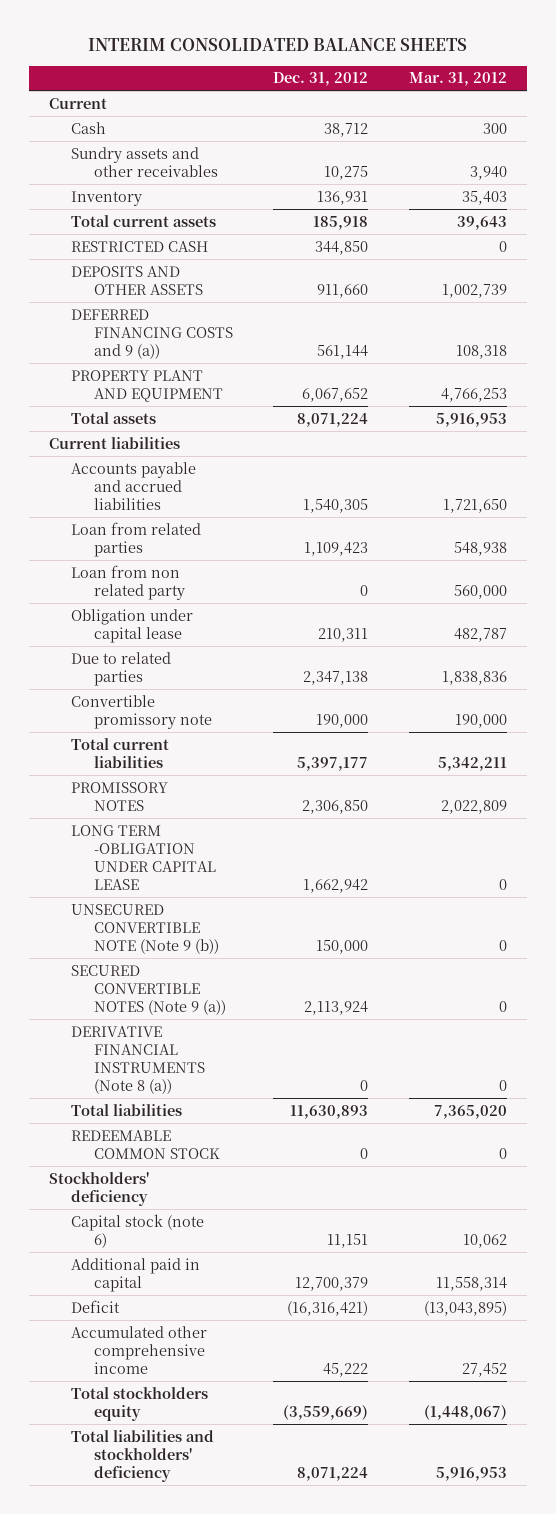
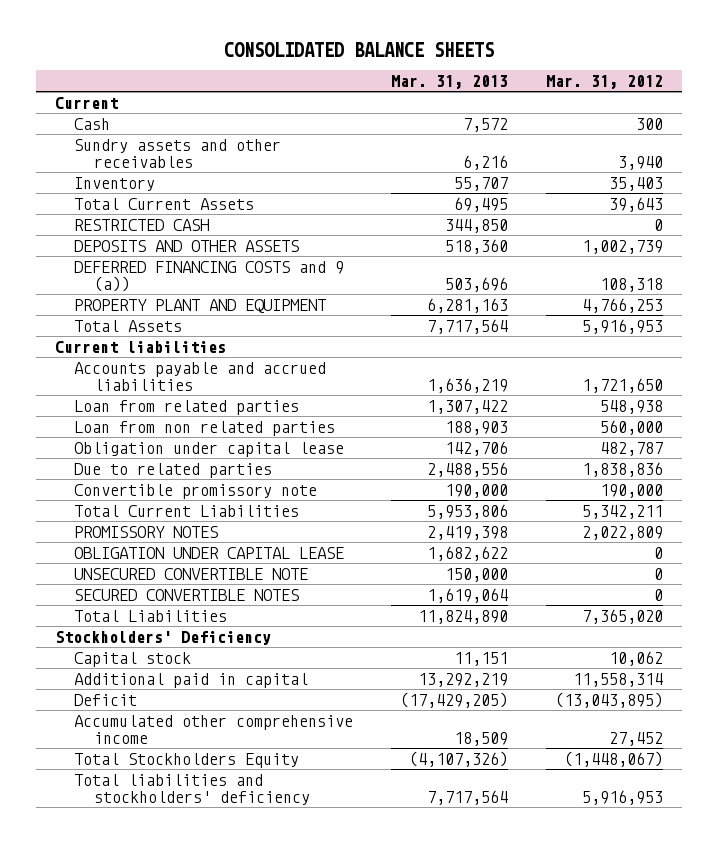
- INTERIM CONSOLIDATED BALANCE SHEETS
+ CONSOLIDATED BALANCE SHEETS
- | Dec. 31, 2012 | Mar. 31, 2012
+ | Mar. 31, 2013 | Mar. 31, 2012
- Total current assets | 185,918 | 39,643
+ Total Current Assets | 69,495 | 39,643
- Total assets | 8,071,224 | 5,916,953
+ Total Assets | 7,717,564 | 5,916,953
- Loan from non related party | 0 | 560,000
+ Loan from non related parties | 188,903 | 560,000
- Total current liabilities | 5,397,177 | 5,342,211
+ Total Current Liabilities | 5,953,806 | 5,342,211
- LONG TERM -OBLIGATION UNDER CAPITAL LEASE | 1,662,942 | 0
- UNSECURED CONVERTIBLE NOTE (Note 9 (b)) | 150,000 | 0
- SECURED CONVERTIBLE NOTES (Note 9 (a)) | 2,113,924 | 0
- DERIVATIVE FINANCIAL INSTRUMENTS (Note 8 (a)) | 0 | 0
- Total liabilities | 11,630,893 | 7,365,020
- REDEEMABLE COMMON STOCK | 0 | 0
- Stockholders' deficiency
- Capital stock (note 6) | 11,151 | 10,062
+ OBLIGATION UNDER CAPITAL LEASE | 1,682,622 | 0
+ UNSECURED CONVERTIBLE NOTE | 150,000 | 0
+ SECURED CONVERTIBLE NOTES | 1,619,064 | 0
+ Total Liabilities | 11,824,890 | 7,365,020
+ Stockholders' Deficiency
+ Capital stock | 11,151 | 10,062
- Total stockholders equity | (3,559,669) | (1,448,067)
+ Total Stockholders Equity | (4,107,326) | (1,448,067)

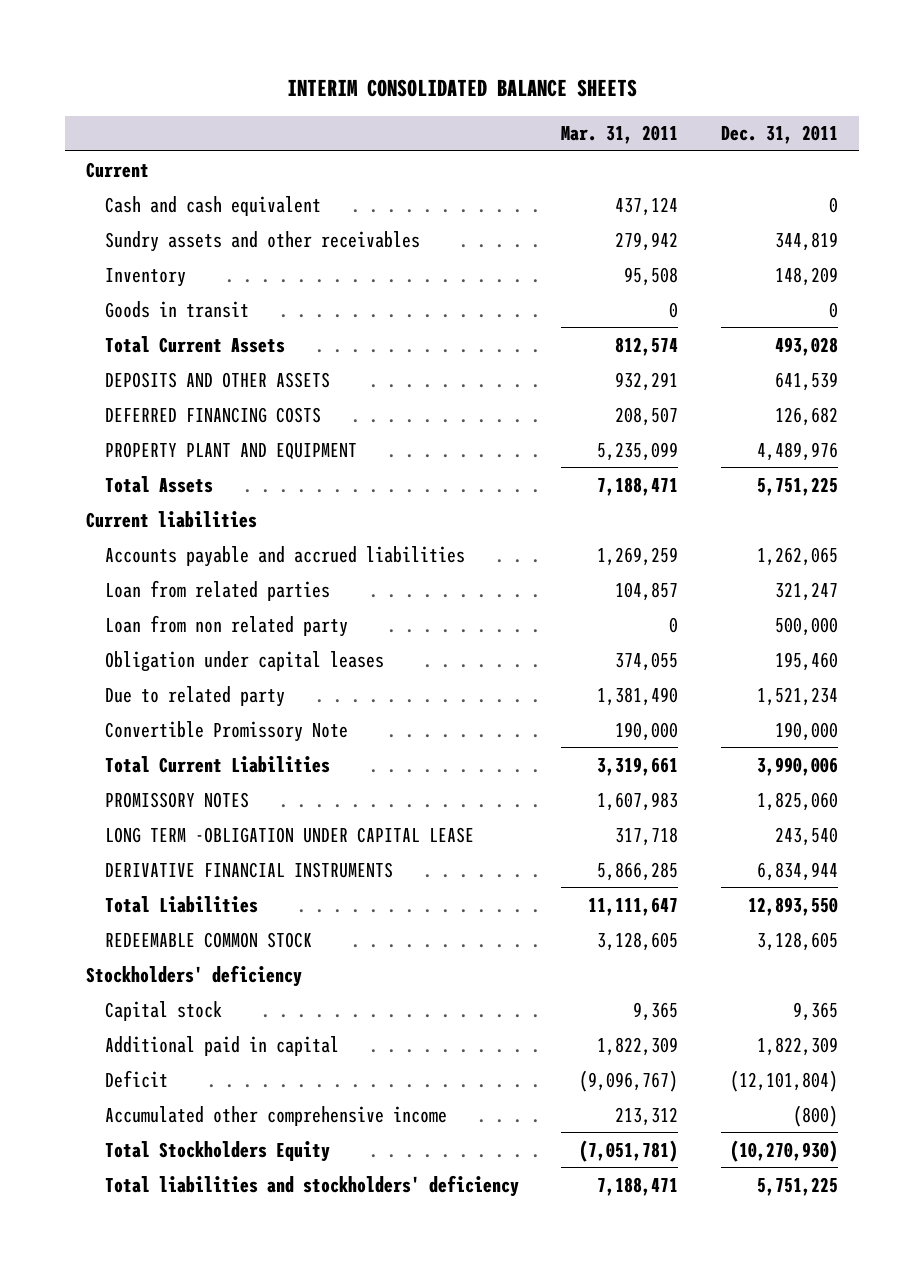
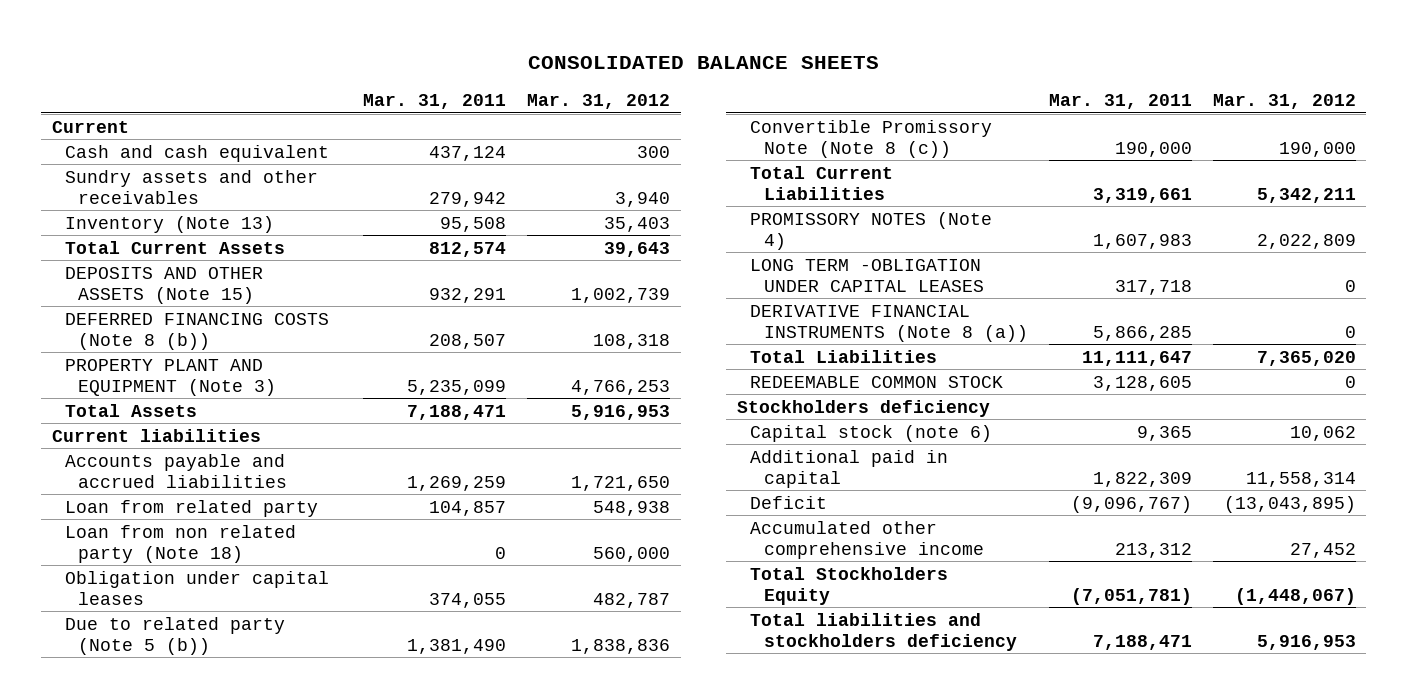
- INTERIM CONSOLIDATED BALANCE SHEETS
+ CONSOLIDATED BALANCE SHEETS
- | Mar. 31, 2011 | Dec. 31, 2011
+ | Mar. 31, 2011 | Mar. 31, 2012
- Inventory | 95,508 | 148,209
- Goods in transit | 0 | 0
+ Inventory (Note 13) | 95,508 | 35,403
- DEPOSITS AND OTHER ASSETS | 932,291 | 641,539
- DEFERRED FINANCING COSTS | 208,507 | 126,682
- PROPERTY PLANT AND EQUIPMENT | 5,235,099 | 4,489,976
+ DEPOSITS AND OTHER ASSETS (Note 15) | 932,291 | 1,002,739
+ DEFERRED FINANCING COSTS (Note 8 (b)) | 208,507 | 108,318
+ PROPERTY PLANT AND EQUIPMENT (Note 3) | 5,235,099 | 4,766,253
- Loan from related parties | 104,857 | 321,247
- Loan from non related party | 0 | 500,000
+ Loan from related party | 104,857 | 548,938
+ Loan from non related party (Note 18) | 0 | 560,000
- Due to related party | 1,381,490 | 1,521,234
- Convertible Promissory Note | 190,000 | 190,000
+ Due to related party (Note 5 (b)) | 1,381,490 | 1,838,836
+ Convertible Promissory Note (Note 8 (c)) | 190,000 | 190,000
- PROMISSORY NOTES | 1,607,983 | 1,825,060
- LONG TERM -OBLIGATION UNDER CAPITAL LEASE | 317,718 | 243,540
- DERIVATIVE FINANCIAL INSTRUMENTS | 5,866,285 | 6,834,944
+ PROMISSORY NOTES (Note 4) | 1,607,983 | 2,022,809
+ LONG TERM -OBLIGATION UNDER CAPITAL LEASES | 317,718 | 0
+ DERIVATIVE FINANCIAL INSTRUMENTS (Note 8 (a)) | 5,866,285 | 0
- Stockholders' deficiency
- Capital stock | 9,365 | 9,365
+ Stockholders deficiency
+ Capital stock (note 6) | 9,365 | 10,062
- Total liabilities and stockholders' deficiency | 7,188,471 | 5,751,225
+ Total liabilities and stockholders deficiency | 7,188,471 | 5,916,953

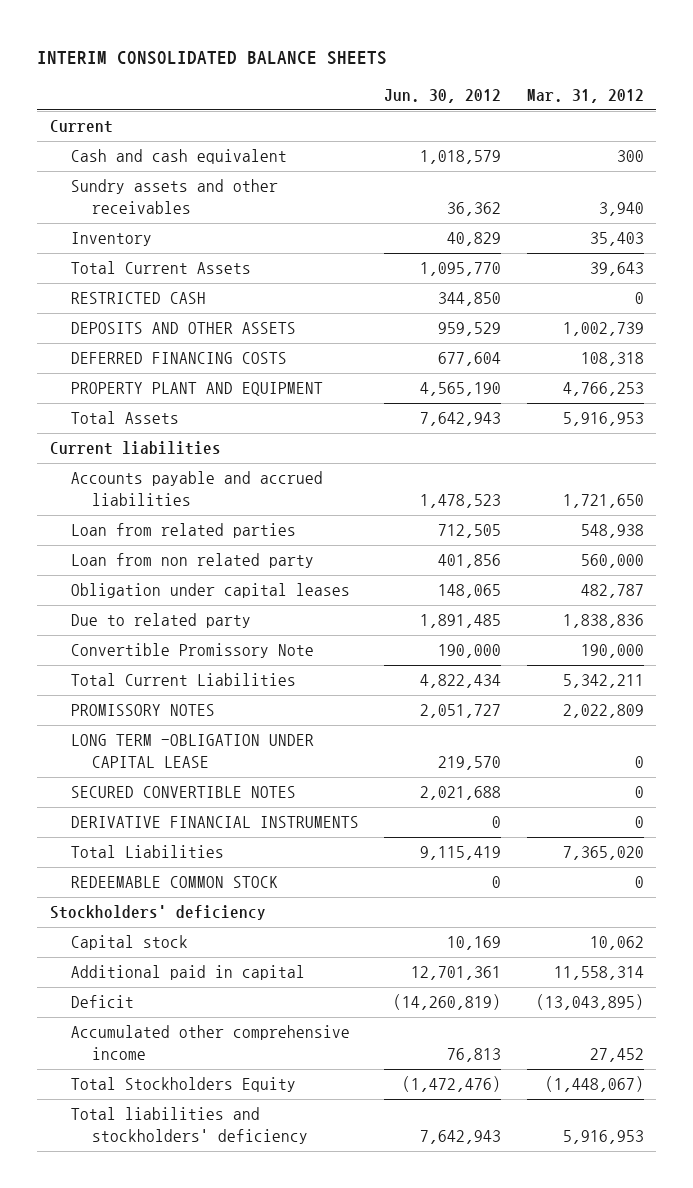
- CONSOLIDATED BALANCE SHEETS
+ INTERIM CONSOLIDATED BALANCE SHEETS
- | Mar. 31, 2011 | Mar. 31, 2012
+ | Jun. 30, 2012 | Mar. 31, 2012
- Inventory (Note 13) | 95,508 | 35,403
+ Inventory | 40,829 | 35,403
- DEPOSITS AND OTHER ASSETS (Note 15) | 932,291 | 1,002,739
- DEFERRED FINANCING COSTS (Note 8 (b)) | 208,507 | 108,318
- PROPERTY PLANT AND EQUIPMENT (Note 3) | 5,235,099 | 4,766,253
+ RESTRICTED CASH | 344,850 | 0
+ DEPOSITS AND OTHER ASSETS | 959,529 | 1,002,739
+ DEFERRED FINANCING COSTS | 677,604 | 108,318
+ PROPERTY PLANT AND EQUIPMENT | 4,565,190 | 4,766,253
- Loan from related party | 104,857 | 548,938
- Loan from non related party (Note 18) | 0 | 560,000
+ Loan from related parties | 712,505 | 548,938
+ Loan from non related party | 401,856 | 560,000
- Due to related party (Note 5 (b)) | 1,381,490 | 1,838,836
- Convertible Promissory Note (Note 8 (c)) | 190,000 | 190,000
+ Due to related party | 1,891,485 | 1,838,836
+ Convertible Promissory Note | 190,000 | 190,000
- PROMISSORY NOTES (Note 4) | 1,607,983 | 2,022,809
- LONG TERM -OBLIGATION UNDER CAPITAL LEASES | 317,718 | 0
- DERIVATIVE FINANCIAL INSTRUMENTS (Note 8 (a)) | 5,866,285 | 0
+ PROMISSORY NOTES | 2,051,727 | 2,022,809
+ LONG TERM -OBLIGATION UNDER CAPITAL LEASE | 219,570 | 0
+ SECURED CONVERTIBLE NOTES | 2,021,688 | 0
+ DERIVATIVE FINANCIAL INSTRUMENTS | 0 | 0
- Stockholders deficiency
- Capital stock (note 6) | 9,365 | 10,062
+ Stockholders' deficiency
+ Capital stock | 10,169 | 10,062
- Total liabilities and stockholders deficiency | 7,188,471 | 5,916,953
+ Total liabilities and stockholders' deficiency | 7,642,943 | 5,916,953

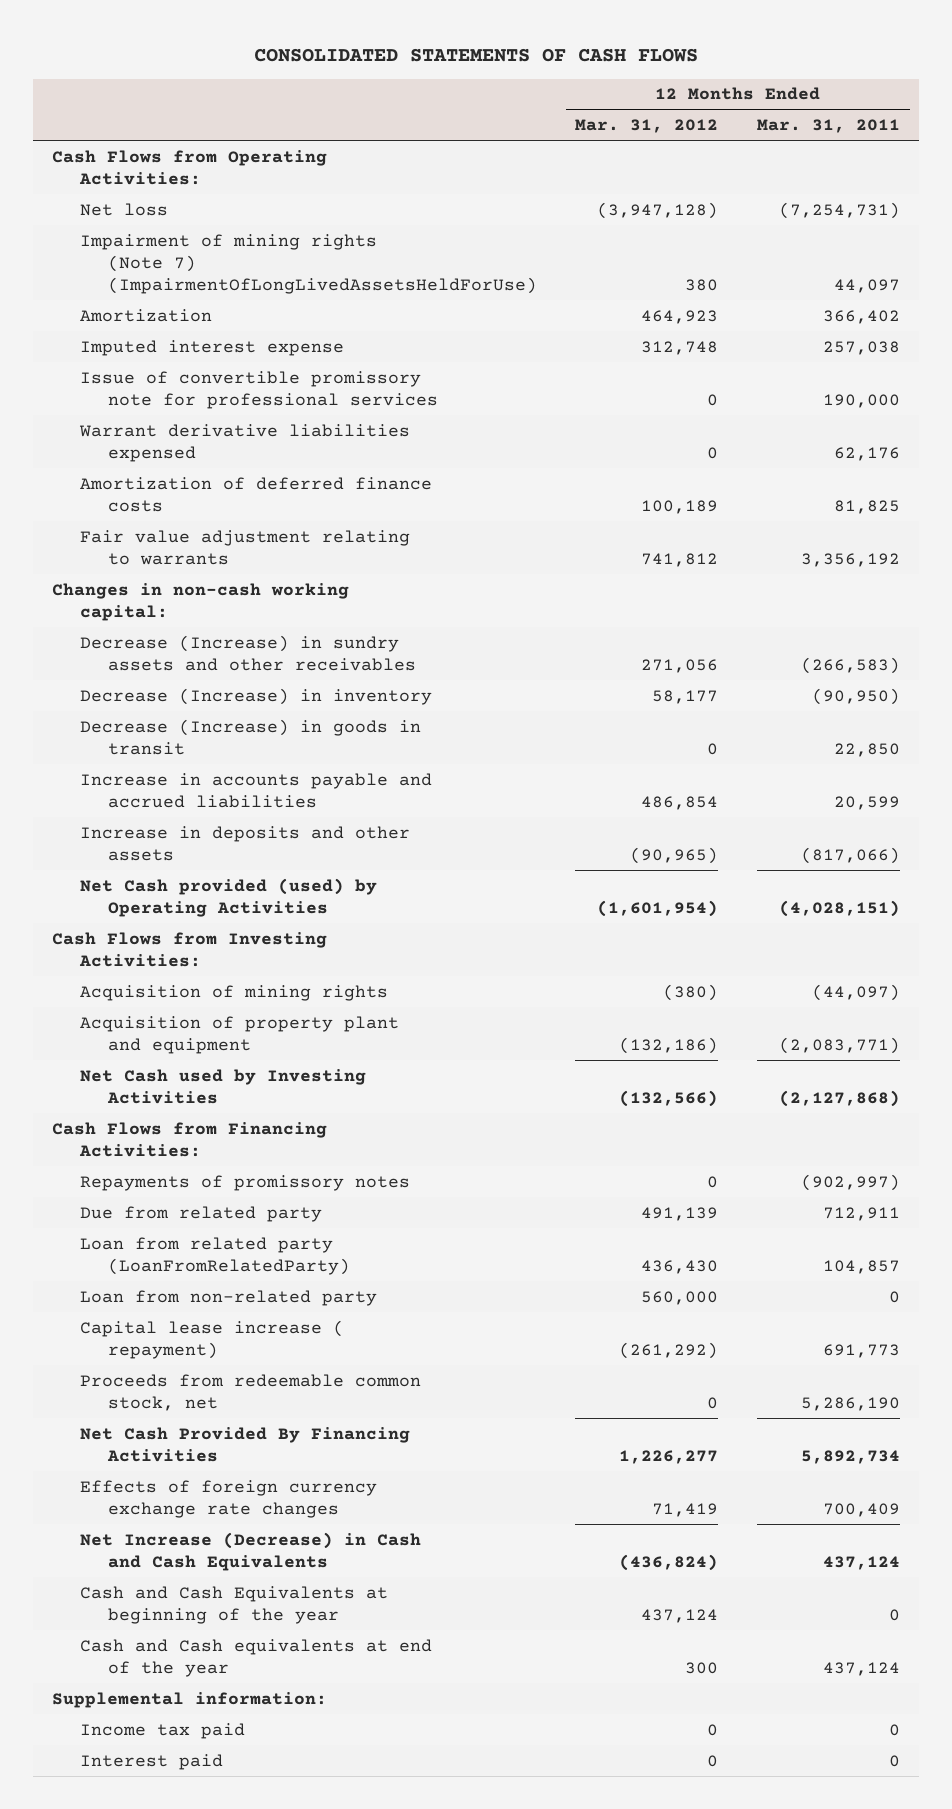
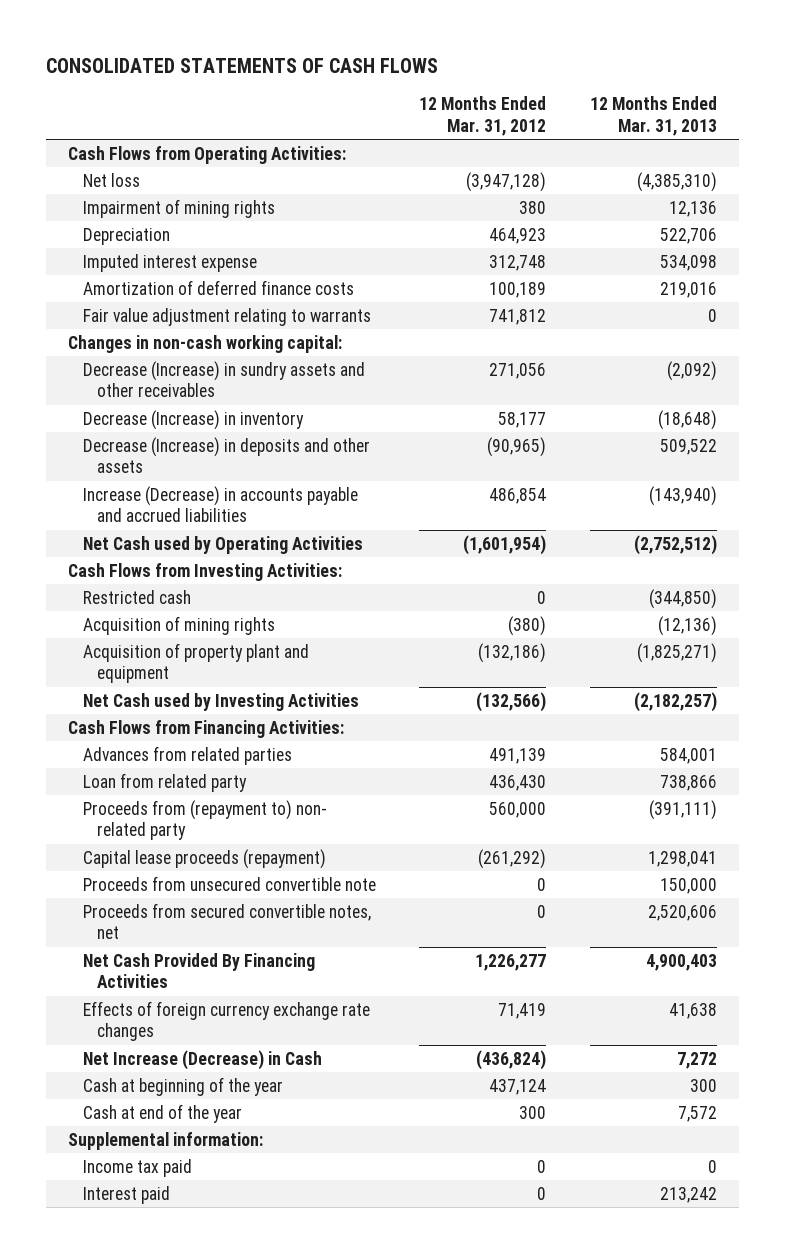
- | 12 Months Ended Mar. 31, 2012 | 12 Months Ended Mar. 31, 2011
+ | 12 Months Ended Mar. 31, 2012 | 12 Months Ended Mar. 31, 2013
- Impairment of mining rights (Note 7) (ImpairmentOfLongLivedAssetsHeldForUse) | 380 | 44,097
- Amortization | 464,923 | 366,402
+ Impairment of mining rights | 380 | 12,136
+ Depreciation | 464,923 | 522,706
- Issue of convertible promissory note for professional services | 0 | 190,000
- Warrant derivative liabilities expensed | 0 | 62,176
- Decrease (Increase) in goods in transit | 0 | 22,850
- Increase in accounts payable and accrued liabilities | 486,854 | 20,599
- Increase in deposits and other assets | (90,965) | (817,066)
- Net Cash provided (used) by Operating Activities | (1,601,954) | (4,028,151)
+ Decrease (Increase) in deposits and other assets | (90,965) | 509,522
+ Increase (Decrease) in accounts payable and accrued liabilities | 486,854 | (143,940)
+ Net Cash used by Operating Activities | (1,601,954) | (2,752,512)
+ Restricted cash | 0 | (344,850)
- Repayments of promissory notes | 0 | (902,997)
- Due from related party | 491,139 | 712,911
- Loan from related party (LoanFromRelatedParty) | 436,430 | 104,857
- Loan from non-related party | 560,000 | 0
- Capital lease increase ( repayment) | (261,292) | 691,773
- Proceeds from redeemable common stock, net | 0 | 5,286,190
+ Advances from related parties | 491,139 | 584,001
+ Loan from related party | 436,430 | 738,866
+ Proceeds from (repayment to) non- related party | 560,000 | (391,111)
+ Capital lease proceeds (repayment) | (261,292) | 1,298,041
+ Proceeds from unsecured convertible note | 0 | 150,000
+ Proceeds from secured convertible notes, net | 0 | 2,520,606
- Net Increase (Decrease) in Cash and Cash Equivalents | (436,824) | 437,124
- Cash and Cash Equivalents at beginning of the year | 437,124 | 0
- Cash and Cash equivalents at end of the year | 300 | 437,124
+ Net Increase (Decrease) in Cash | (436,824) | 7,272
+ Cash at beginning of the year | 437,124 | 300
+ Cash at end of the year | 300 | 7,572

